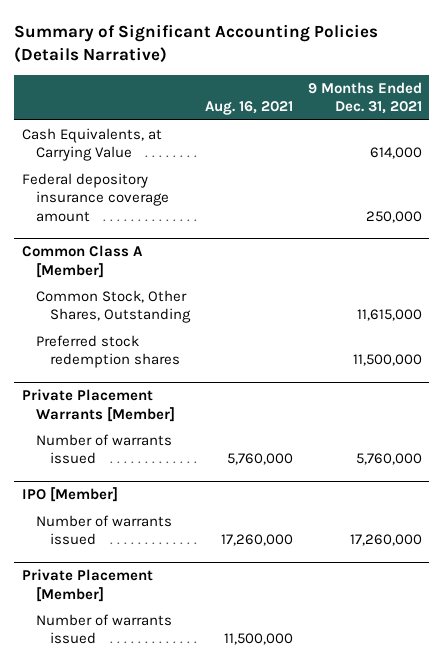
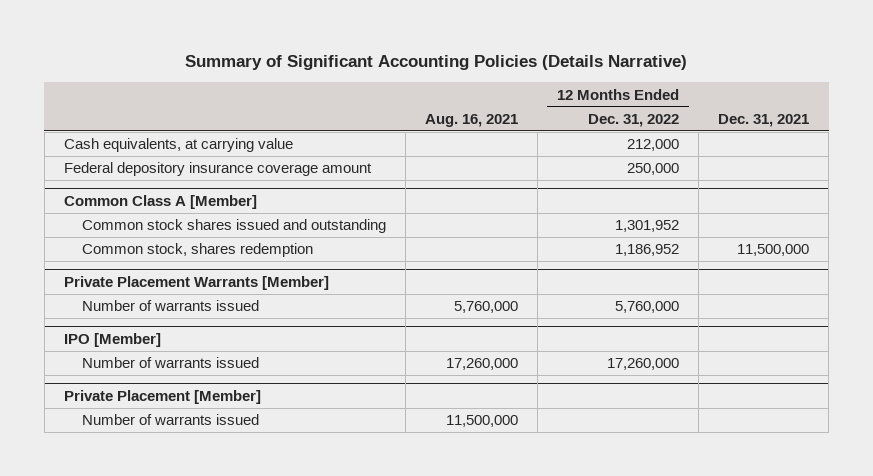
- | Aug. 16, 2021 | 9 Months Ended Dec. 31, 2021
+ | Aug. 16, 2021 | 12 Months Ended Dec. 31, 2022 | Dec. 31, 2021
- Cash Equivalents, at Carrying Value | | 614,000
+ Cash equivalents, at carrying value | | 212,000 |
@ Common Class A [Member]
- Common Stock, Other Shares, Outstanding | | 11,615,000
- Preferred stock redemption shares | | 11,500,000
+ Common stock shares issued and outstanding | | 1,301,952 |
+ Common stock, shares redemption | | 1,186,952 | 11,500,000

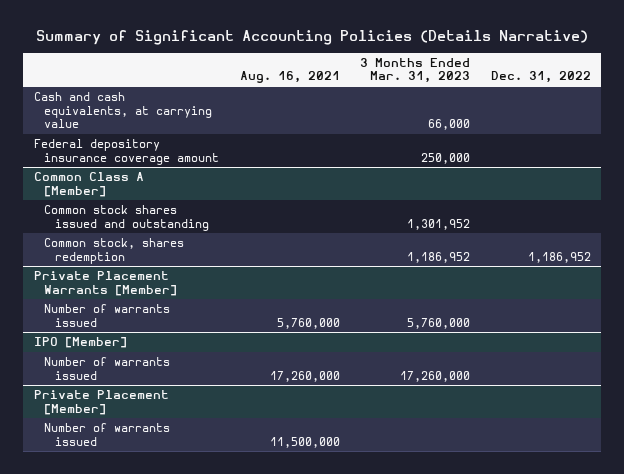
- | Aug. 16, 2021 | 12 Months Ended Dec. 31, 2022 | Dec. 31, 2021
+ | Aug. 16, 2021 | 3 Months Ended Mar. 31, 2023 | Dec. 31, 2022
- Cash equivalents, at carrying value | | 212,000 |
+ Cash and cash equivalents, at carrying value | | 66,000 |

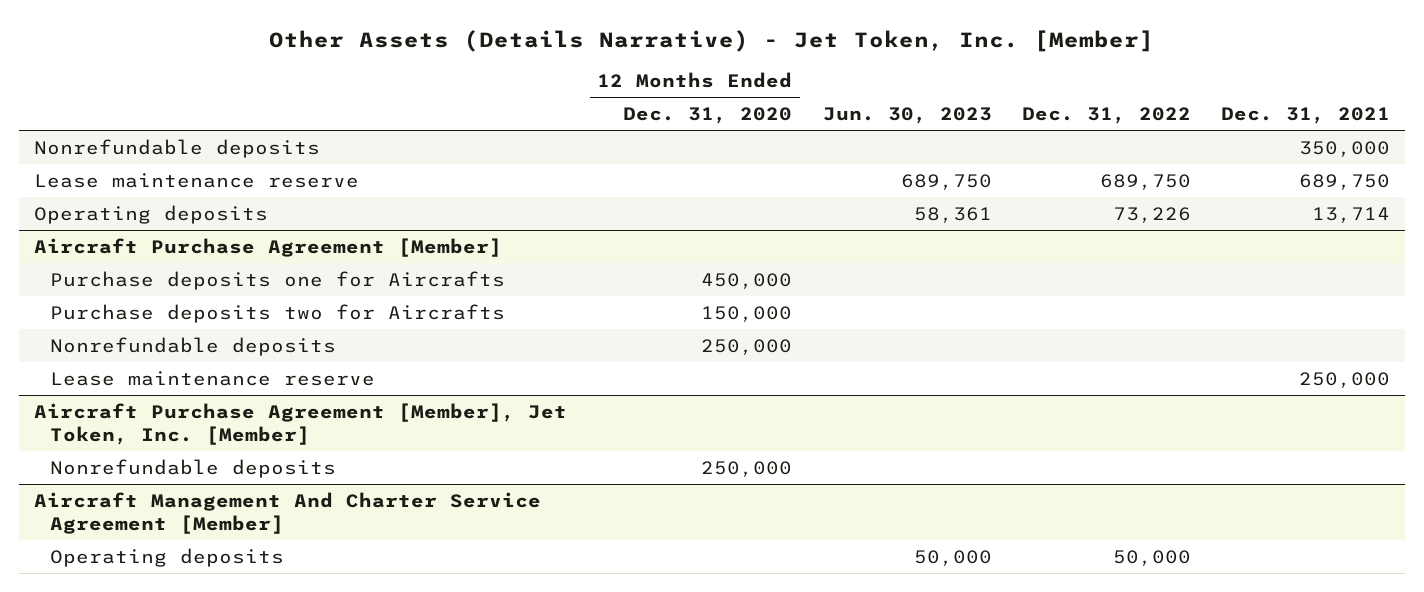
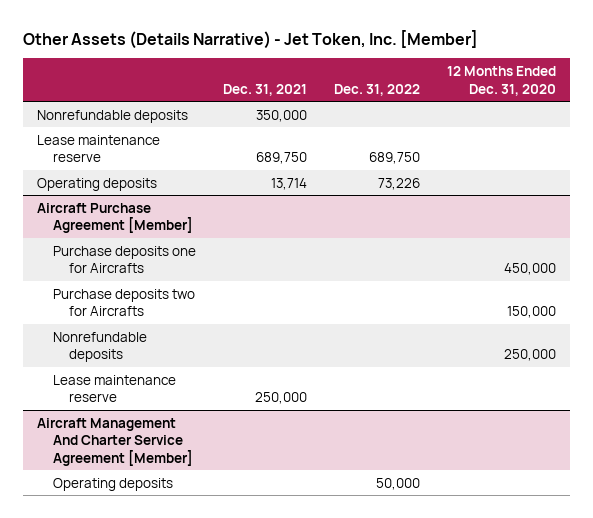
- | 12 Months Ended Dec. 31, 2020 | Jun. 30, 2023 | Dec. 31, 2022 | Dec. 31, 2021
+ | Dec. 31, 2021 | Dec. 31, 2022 | 12 Months Ended Dec. 31, 2020
- Aircraft Purchase Agreement [Member], Jet Token, Inc. [Member]
- Nonrefundable deposits | 250,000 | | |

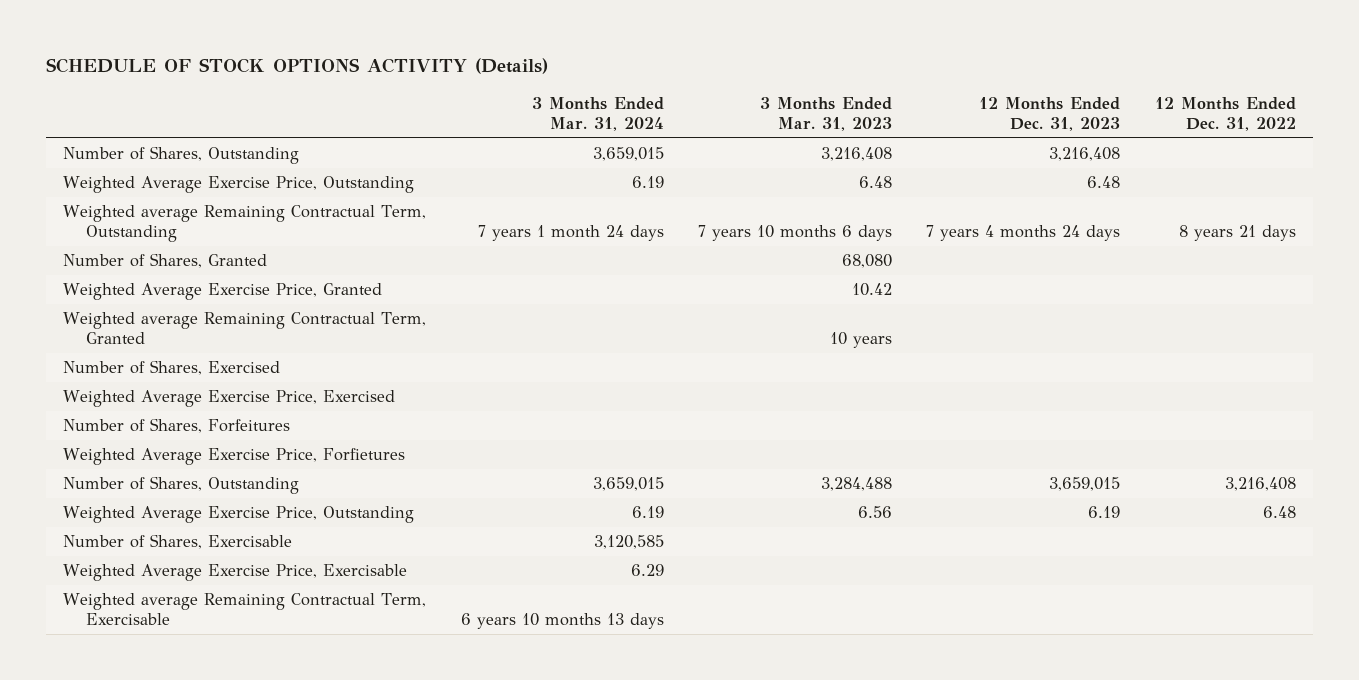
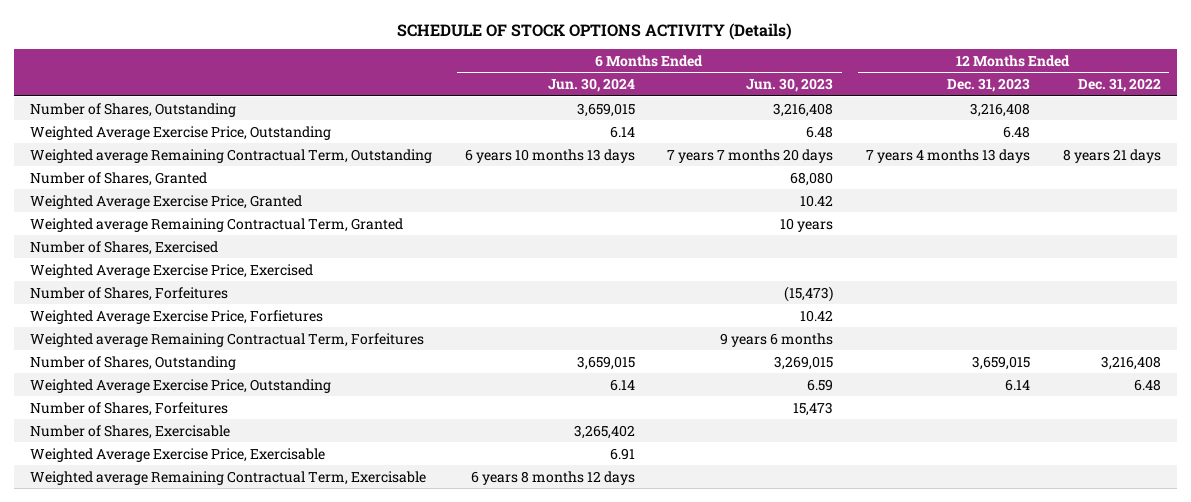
- | 3 Months Ended Mar. 31, 2024 | 3 Months Ended Mar. 31, 2023 | 12 Months Ended Dec. 31, 2023 | 12 Months Ended Dec. 31, 2022
+ | 6 Months Ended Jun. 30, 2024 | 6 Months Ended Jun. 30, 2023 | 12 Months Ended Dec. 31, 2023 | 12 Months Ended Dec. 31, 2022
- Weighted average Remaining Contractual Term, Outstanding | 7 years 1 month 24 days | 7 years 10 months 6 days | 7 years 4 months 24 days | 8 years 21 days
+ Weighted average Remaining Contractual Term, Outstanding | 6 years 10 months 13 days | 7 years 7 months 20 days | 7 years 4 months 13 days | 8 years 21 days
+ Weighted average Remaining Contractual Term, Forfeitures | | 9 years 6 months | |
- Weighted Average Exercise Price, Outstanding | 6.19 | 6.56 | 6.19 | 6.48
+ Weighted Average Exercise Price, Outstanding | 6.14 | 6.59 | 6.14 | 6.48
+ Number of Shares, Forfeitures | | 15,473 | |

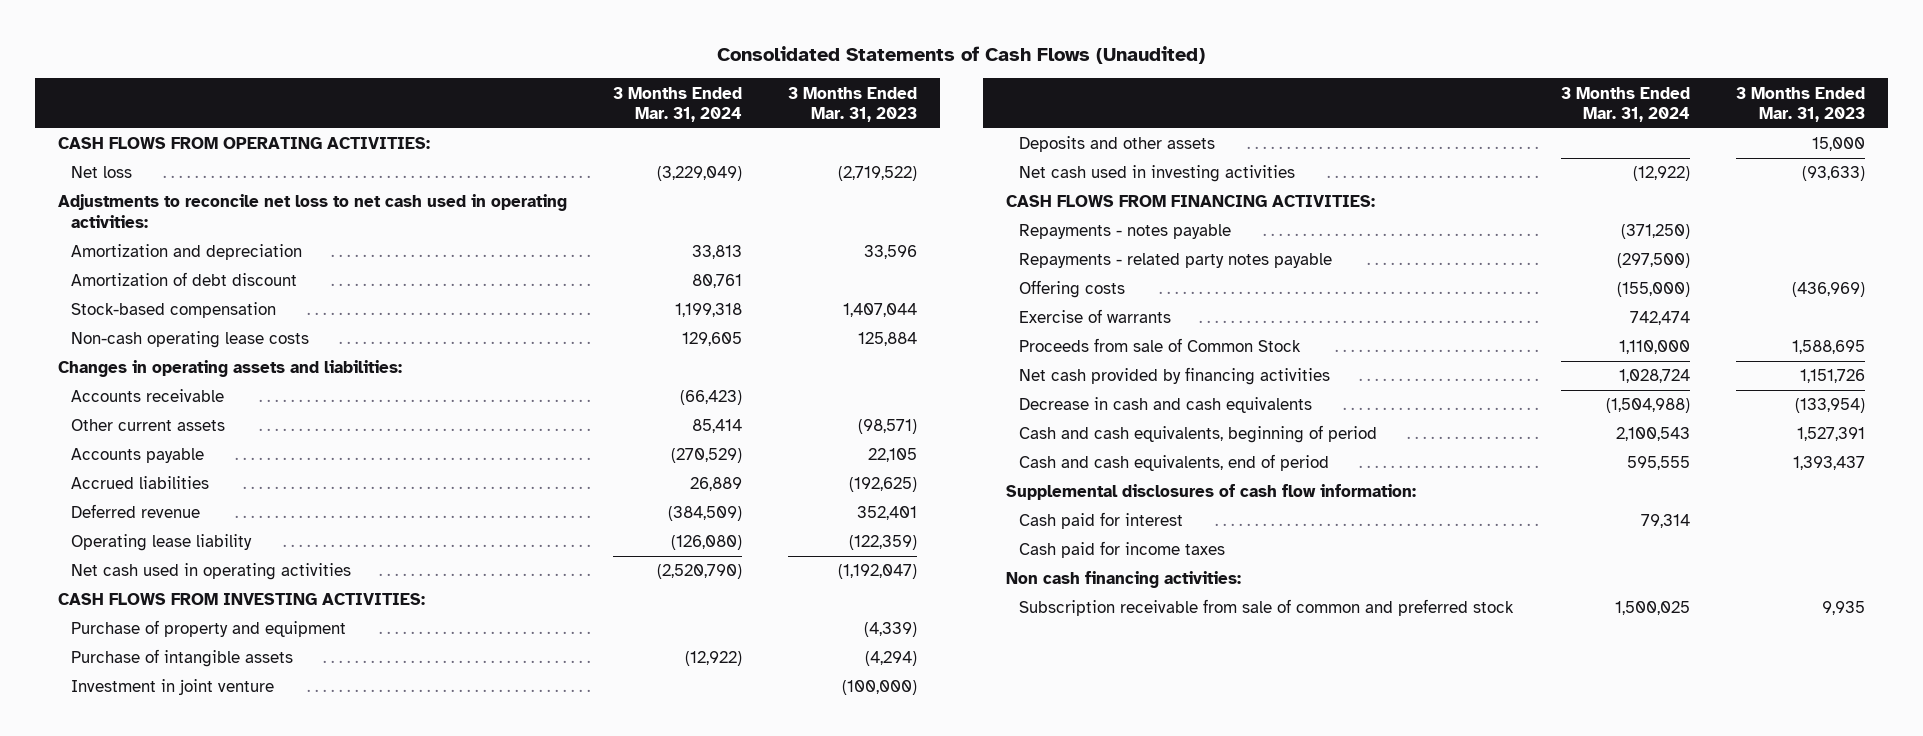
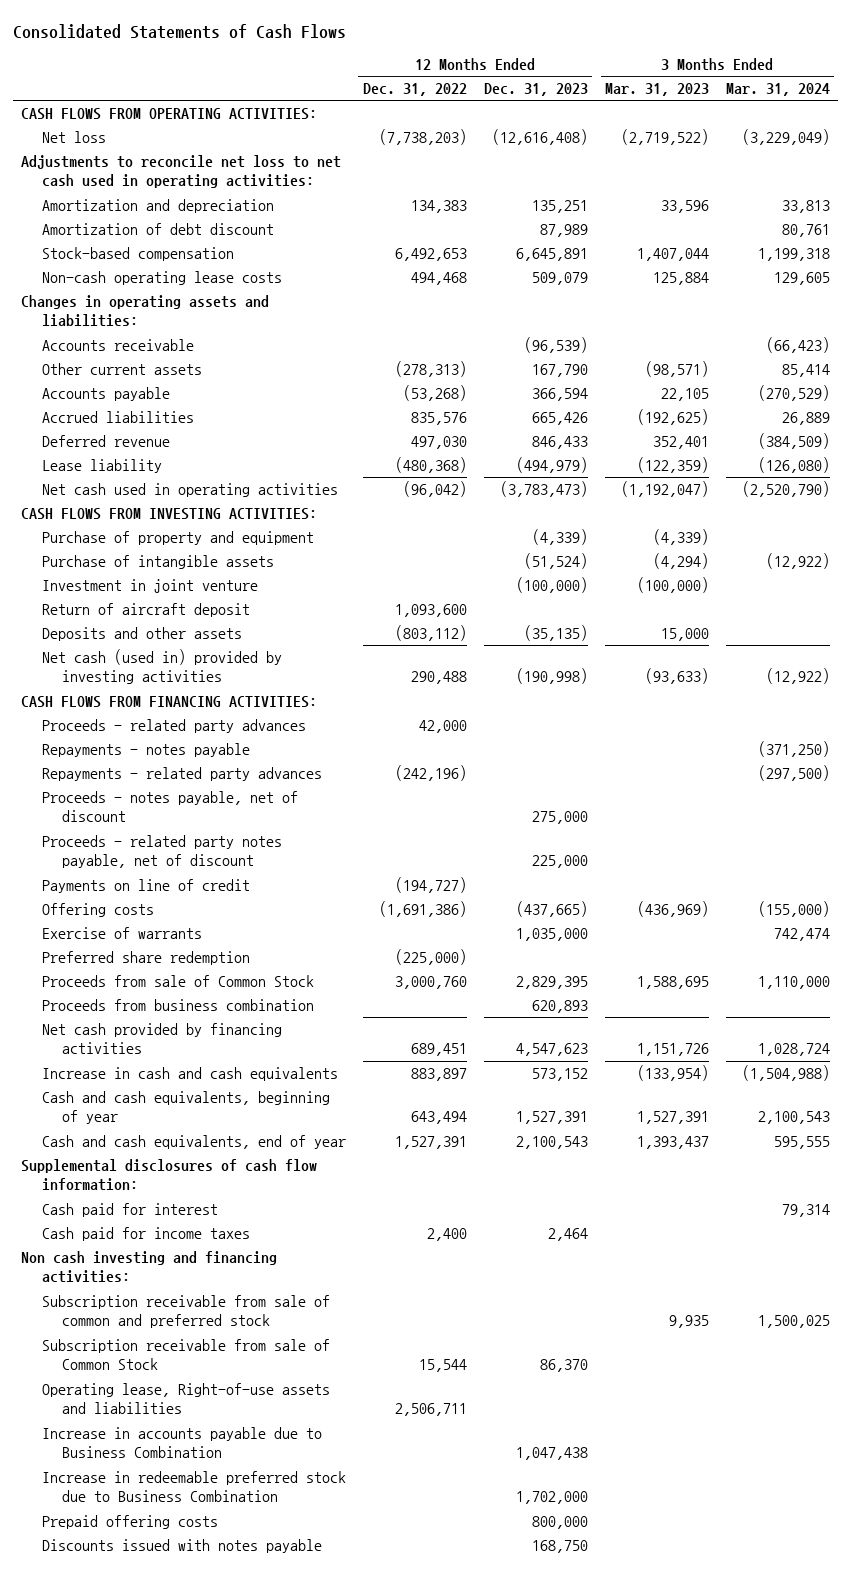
- Consolidated Statements of Cash Flows (Unaudited)
+ Consolidated Statements of Cash Flows
- | 3 Months Ended Mar. 31, 2024 | 3 Months Ended Mar. 31, 2023
+ | 12 Months Ended Dec. 31, 2022 | 12 Months Ended Dec. 31, 2023 | 3 Months Ended Mar. 31, 2023 | 3 Months Ended Mar. 31, 2024
- Operating lease liability | (126,080) | (122,359)
+ Lease liability | (480,368) | (494,979) | (122,359) | (126,080)
+ Return of aircraft deposit | 1,093,600 | | |
- Net cash used in investing activities | (12,922) | (93,633)
+ Net cash (used in) provided by investing activities | 290,488 | (190,998) | (93,633) | (12,922)
+ Proceeds - related party advances | 42,000 | | |
- Repayments - related party notes payable | (297,500) |
+ Repayments - related party advances | (242,196) | | | (297,500)
+ Proceeds - notes payable, net of discount | | 275,000 | |
+ Proceeds - related party notes payable, net of discount | | 225,000 | |
+ Payments on line of credit | (194,727) | | |
+ Preferred share redemption | (225,000) | | |
+ Proceeds from business combination | | 620,893 | |
- Decrease in cash and cash equivalents | (1,504,988) | (133,954)
- Cash and cash equivalents, beginning of period | 2,100,543 | 1,527,391
- Cash and cash equivalents, end of period | 595,555 | 1,393,437
+ Increase in cash and cash equivalents | 883,897 | 573,152 | (133,954) | (1,504,988)
+ Cash and cash equivalents, beginning of year | 643,494 | 1,527,391 | 1,527,391 | 2,100,543
+ Cash and cash equivalents, end of year | 1,527,391 | 2,100,543 | 1,393,437 | 595,555
- Non cash financing activities:
+ Non cash investing and financing activities:
+ Subscription receivable from sale of Common Stock | 15,544 | 86,370 | |
+ Operating lease, Right-of-use assets and liabilities | 2,506,711 | | |
+ Increase in accounts payable due to Business Combination | | 1,047,438 | |
+ Increase in redeemable preferred stock due to Business Combination | | 1,702,000 | |
+ Prepaid offering costs | | 800,000 | |
+ Discounts issued with notes payable | | 168,750 | |

